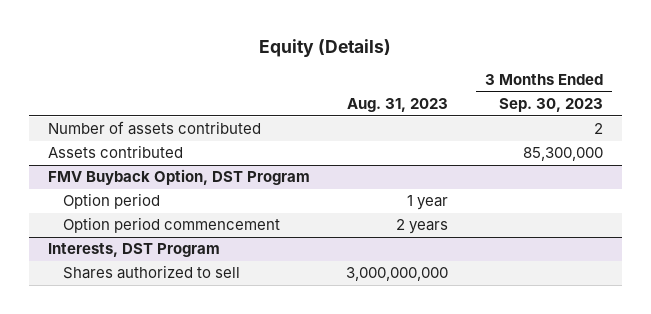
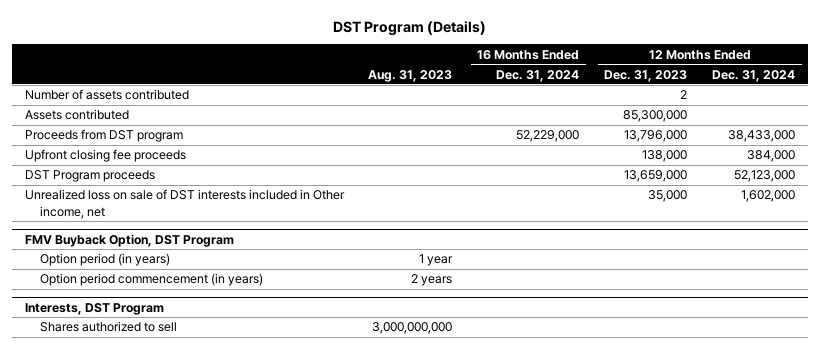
- Equity (Details)
+ DST Program (Details)
- | Aug. 31, 2023 | 3 Months Ended Sep. 30, 2023
+ | Aug. 31, 2023 | 16 Months Ended Dec. 31, 2024 | 12 Months Ended Dec. 31, 2023 | 12 Months Ended Dec. 31, 2024
+ Proceeds from DST program | | 52,229,000 | 13,796,000 | 38,433,000
+ Upfront closing fee proceeds | | | 138,000 | 384,000
+ DST Program proceeds | | | 13,659,000 | 52,123,000
+ Unrealized loss on sale of DST interests included in Other income, net | | | 35,000 | 1,602,000
@ FMV Buyback Option, DST Program
- Option period | 1 year |
- Option period commencement | 2 years |
+ Option period (in years) | 1 year | | |
+ Option period commencement (in years) | 2 years | | |

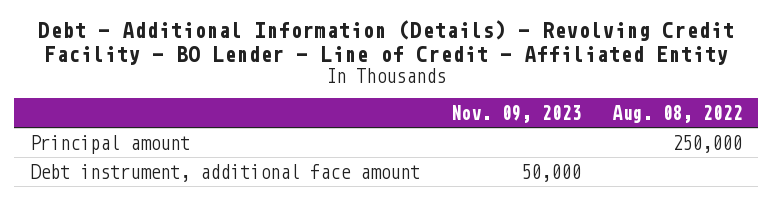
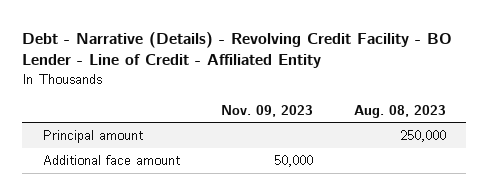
- Debt - Additional Information (Details) - Revolving Credit Facility - BO Lender - Line of Credit - Affiliated Entity
+ Debt - Narrative (Details) - Revolving Credit Facility - BO Lender - Line of Credit - Affiliated Entity
- | Nov. 09, 2023 | Aug. 08, 2022
+ | Nov. 09, 2023 | Aug. 08, 2023
- Debt instrument, additional face amount | 50,000 |
+ Additional face amount | 50,000 |

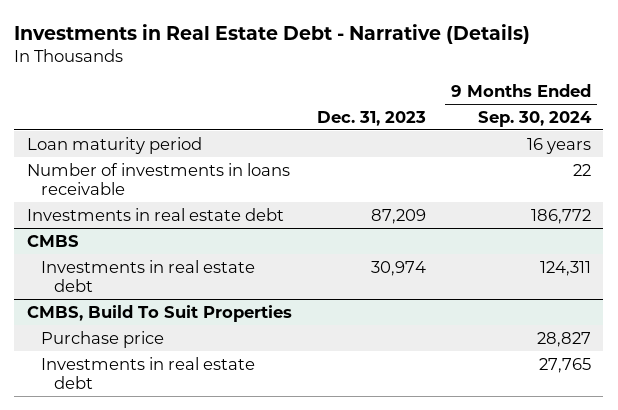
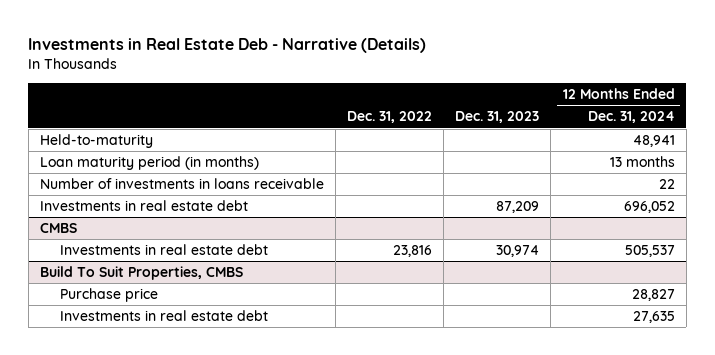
- Investments in Real Estate Debt - Narrative (Details)
+ Investments in Real Estate Deb - Narrative (Details)
- | Dec. 31, 2023 | 9 Months Ended Sep. 30, 2024
+ | Dec. 31, 2022 | Dec. 31, 2023 | 12 Months Ended Dec. 31, 2024
- Loan maturity period | | 16 years
+ Held-to-maturity | | | 48,941
+ Loan maturity period (in months) | | | 13 months
- CMBS, Build To Suit Properties
+ Build To Suit Properties, CMBS

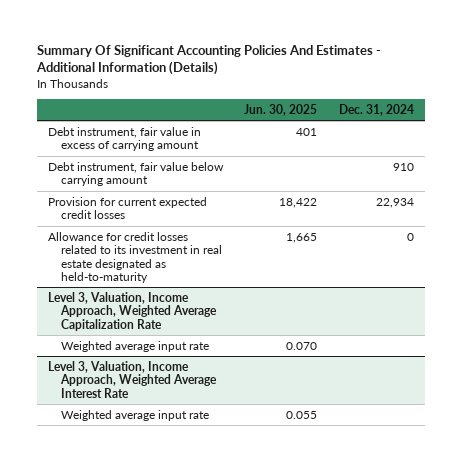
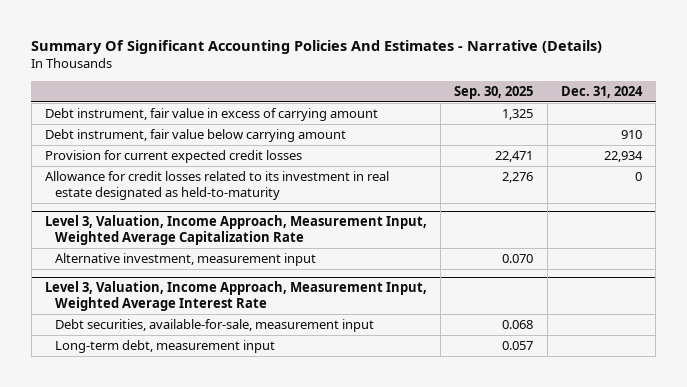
- Summary Of Significant Accounting Policies And Estimates - Additional Information (Details)
+ Summary Of Significant Accounting Policies And Estimates - Narrative (Details)
- | Jun. 30, 2025 | Dec. 31, 2024
+ | Sep. 30, 2025 | Dec. 31, 2024
- Level 3, Valuation, Income Approach, Weighted Average Capitalization Rate
- Weighted average input rate | 0.070 |
- Level 3, Valuation, Income Approach, Weighted Average Interest Rate
- Weighted average input rate | 0.055 |
+ Level 3, Valuation, Income Approach, Measurement Input, Weighted Average Capitalization Rate
+ Alternative investment, measurement input | 0.070 |
+ Level 3, Valuation, Income Approach, Measurement Input, Weighted Average Interest Rate
+ Debt securities, available-for-sale, measurement input | 0.068 |
+ Long-term debt, measurement input | 0.057 |

